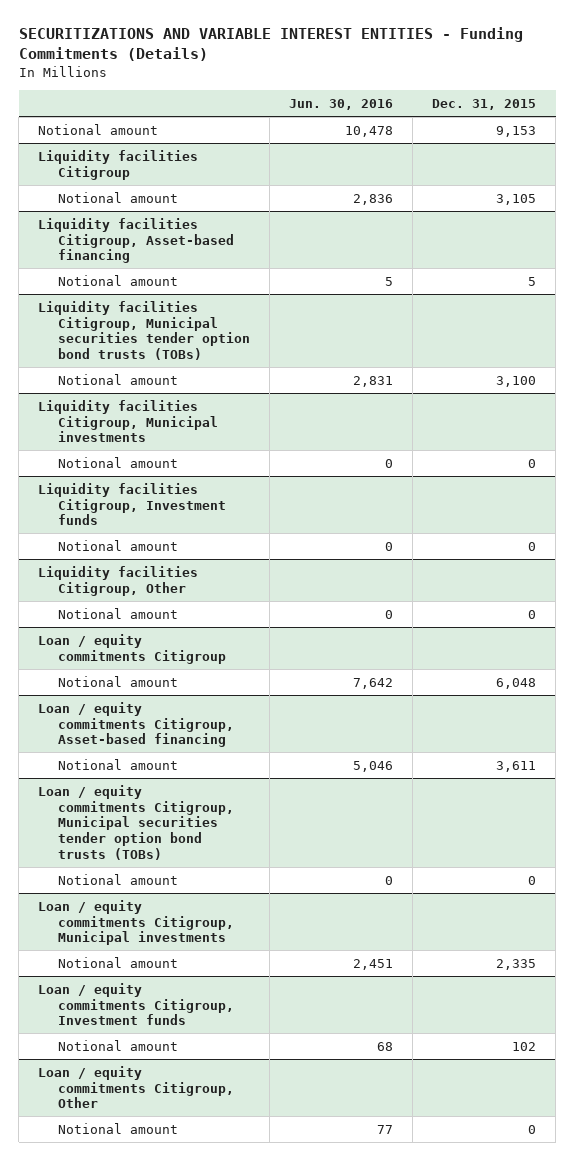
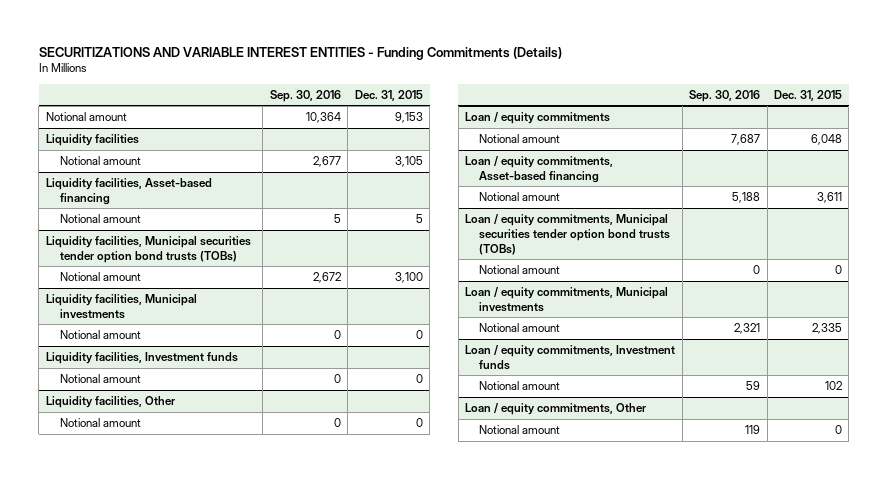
- | Jun. 30, 2016 | Dec. 31, 2015
+ | Sep. 30, 2016 | Dec. 31, 2015
- Liquidity facilities Citigroup
+ Liquidity facilities
- Liquidity facilities Citigroup, Asset-based financing
+ Liquidity facilities, Asset-based financing
- Liquidity facilities Citigroup, Municipal securities tender option bond trusts (TOBs)
+ Liquidity facilities, Municipal securities tender option bond trusts (TOBs)
- Liquidity facilities Citigroup, Municipal investments
+ Liquidity facilities, Municipal investments
- Liquidity facilities Citigroup, Investment funds
+ Liquidity facilities, Investment funds
- Liquidity facilities Citigroup, Other
+ Liquidity facilities, Other
- Loan / equity commitments Citigroup
+ Loan / equity commitments
- Loan / equity commitments Citigroup, Asset-based financing
+ Loan / equity commitments, Asset-based financing
- Loan / equity commitments Citigroup, Municipal securities tender option bond trusts (TOBs)
+ Loan / equity commitments, Municipal securities tender option bond trusts (TOBs)
- Loan / equity commitments Citigroup, Municipal investments
+ Loan / equity commitments, Municipal investments
- Loan / equity commitments Citigroup, Investment funds
+ Loan / equity commitments, Investment funds
- Loan / equity commitments Citigroup, Other
+ Loan / equity commitments, Other

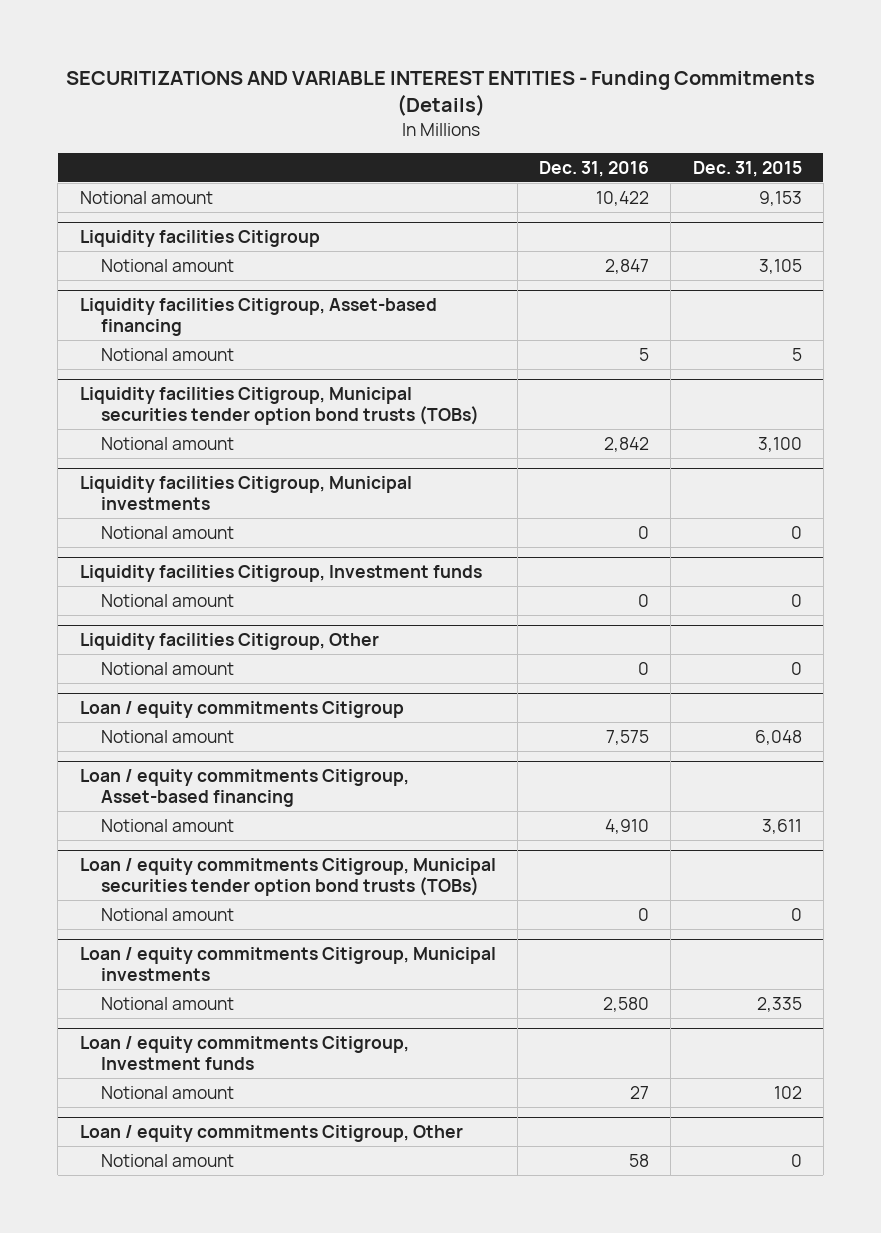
- | Sep. 30, 2016 | Dec. 31, 2015
+ | Dec. 31, 2016 | Dec. 31, 2015
- Liquidity facilities
+ Liquidity facilities Citigroup
- Liquidity facilities, Asset-based financing
+ Liquidity facilities Citigroup, Asset-based financing
- Liquidity facilities, Municipal securities tender option bond trusts (TOBs)
+ Liquidity facilities Citigroup, Municipal securities tender option bond trusts (TOBs)
- Liquidity facilities, Municipal investments
+ Liquidity facilities Citigroup, Municipal investments
- Liquidity facilities, Investment funds
+ Liquidity facilities Citigroup, Investment funds
- Liquidity facilities, Other
+ Liquidity facilities Citigroup, Other
- Loan / equity commitments
+ Loan / equity commitments Citigroup
- Loan / equity commitments, Asset-based financing
+ Loan / equity commitments Citigroup, Asset-based financing
- Loan / equity commitments, Municipal securities tender option bond trusts (TOBs)
+ Loan / equity commitments Citigroup, Municipal securities tender option bond trusts (TOBs)
- Loan / equity commitments, Municipal investments
+ Loan / equity commitments Citigroup, Municipal investments
- Loan / equity commitments, Investment funds
+ Loan / equity commitments Citigroup, Investment funds
- Loan / equity commitments, Other
+ Loan / equity commitments Citigroup, Other

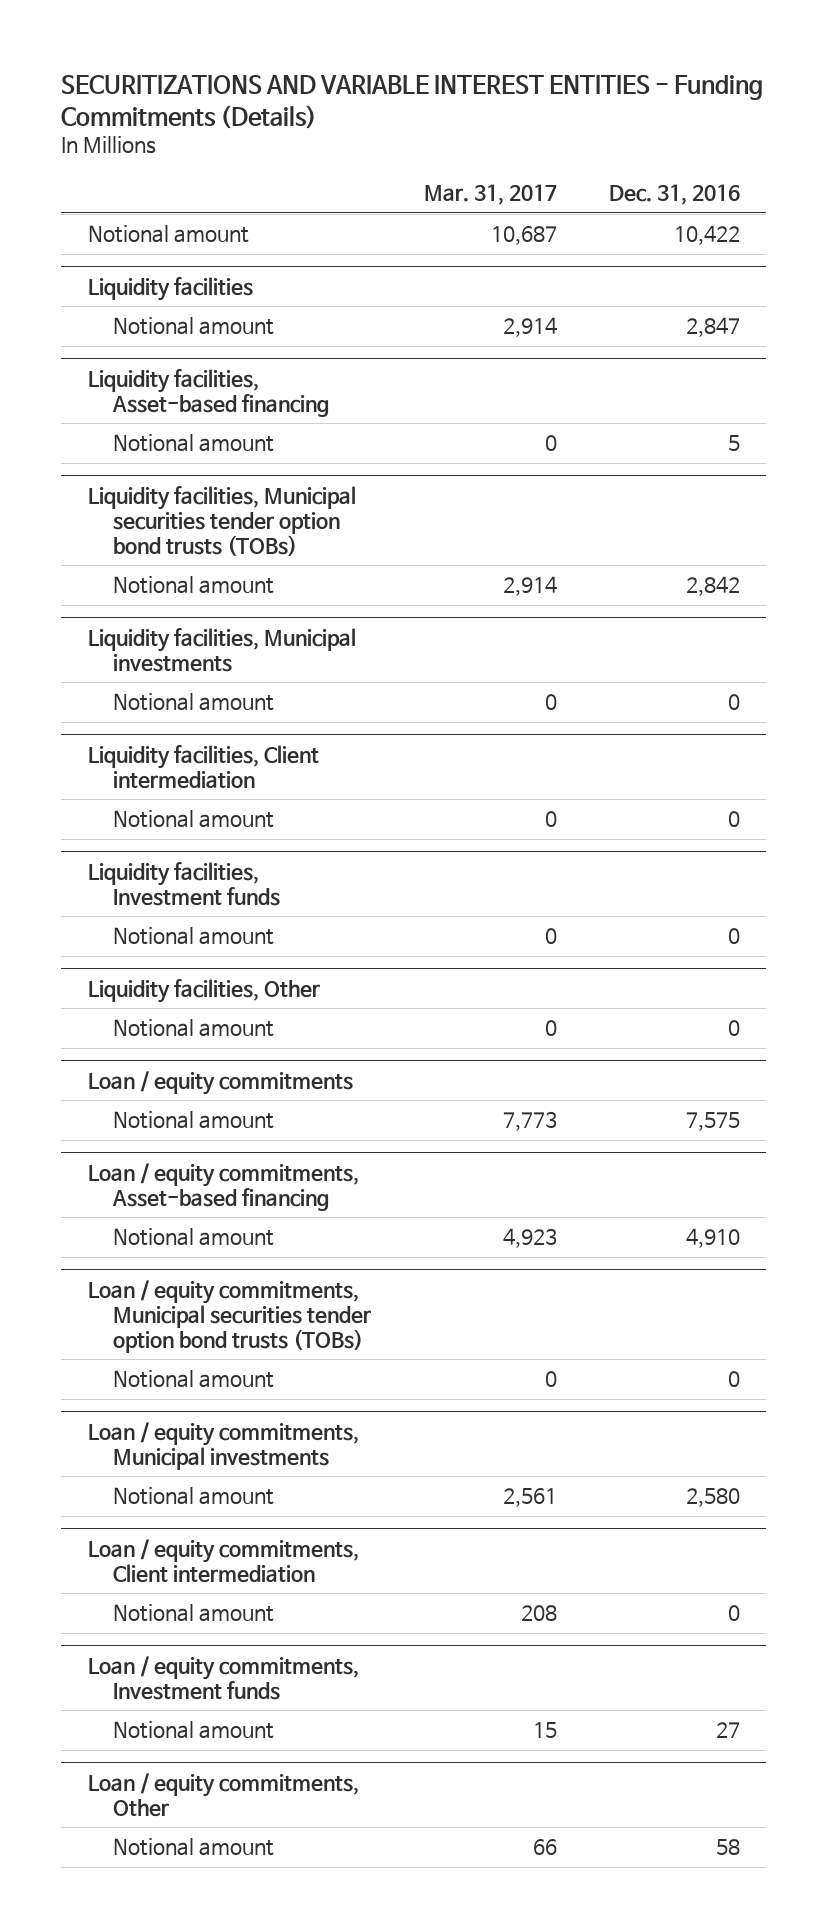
- | Dec. 31, 2016 | Dec. 31, 2015
+ | Mar. 31, 2017 | Dec. 31, 2016
- Liquidity facilities Citigroup
+ Liquidity facilities
- Liquidity facilities Citigroup, Asset-based financing
+ Liquidity facilities, Asset-based financing
- Liquidity facilities Citigroup, Municipal securities tender option bond trusts (TOBs)
+ Liquidity facilities, Municipal securities tender option bond trusts (TOBs)
- Liquidity facilities Citigroup, Municipal investments
+ Liquidity facilities, Municipal investments
- Liquidity facilities Citigroup, Investment funds
+ Liquidity facilities, Client intermediation
- Liquidity facilities Citigroup, Other
+ Liquidity facilities, Investment funds
- Loan / equity commitments Citigroup
+ Liquidity facilities, Other
+ Notional amount | 0 | 0
+ Loan / equity commitments
- Loan / equity commitments Citigroup, Asset-based financing
+ Loan / equity commitments, Asset-based financing
- Loan / equity commitments Citigroup, Municipal securities tender option bond trusts (TOBs)
+ Loan / equity commitments, Municipal securities tender option bond trusts (TOBs)
- Loan / equity commitments Citigroup, Municipal investments
+ Loan / equity commitments, Municipal investments
- Loan / equity commitments Citigroup, Investment funds
+ Loan / equity commitments, Client intermediation
+ Notional amount | 208 | 0
+ Loan / equity commitments, Investment funds
- Loan / equity commitments Citigroup, Other
+ Loan / equity commitments, Other

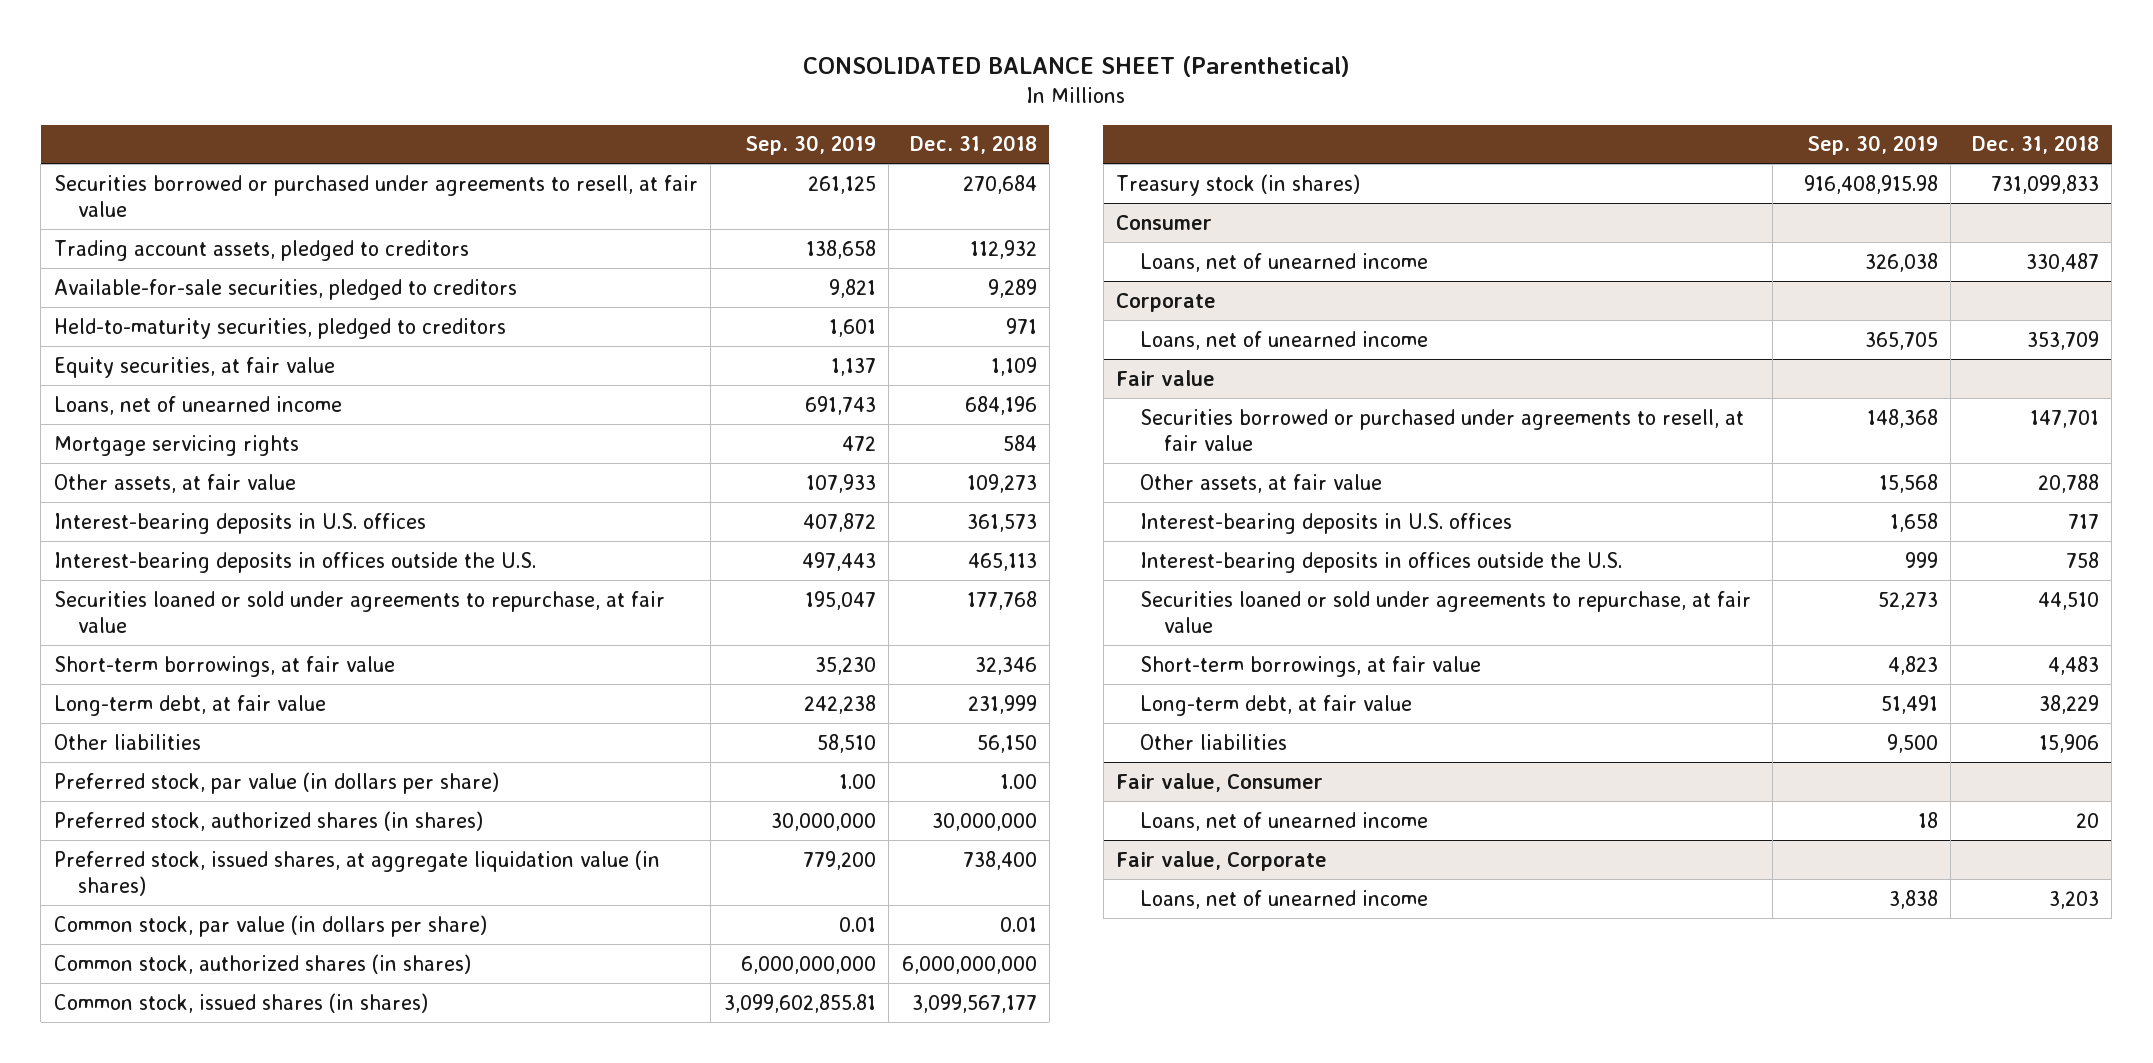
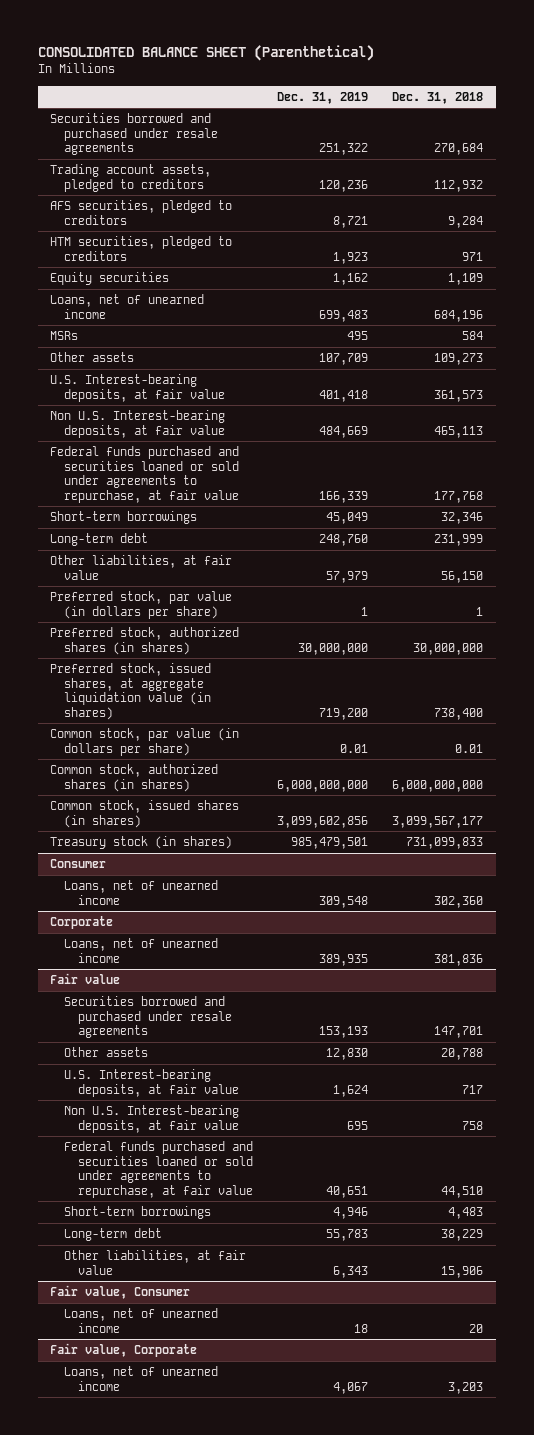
- | Sep. 30, 2019 | Dec. 31, 2018
+ | Dec. 31, 2019 | Dec. 31, 2018
- Securities borrowed or purchased under agreements to resell, at fair value | 261,125 | 270,684
+ Securities borrowed and purchased under resale agreements | 251,322 | 270,684
- Available-for-sale securities, pledged to creditors | 9,821 | 9,289
- Held-to-maturity securities, pledged to creditors | 1,601 | 971
- Equity securities, at fair value | 1,137 | 1,109
+ AFS securities, pledged to creditors | 8,721 | 9,284
+ HTM securities, pledged to creditors | 1,923 | 971
+ Equity securities | 1,162 | 1,109
- Mortgage servicing rights | 472 | 584
- Other assets, at fair value | 107,933 | 109,273
- Interest-bearing deposits in U.S. offices | 407,872 | 361,573
- Interest-bearing deposits in offices outside the U.S. | 497,443 | 465,113
- Securities loaned or sold under agreements to repurchase, at fair value | 195,047 | 177,768
- Short-term borrowings, at fair value | 35,230 | 32,346
- Long-term debt, at fair value | 242,238 | 231,999
- Other liabilities | 58,510 | 56,150
- Preferred stock, par value (in dollars per share) | 1.00 | 1.00
+ MSRs | 495 | 584
+ Other assets | 107,709 | 109,273
+ U.S. Interest-bearing deposits, at fair value | 401,418 | 361,573
+ Non U.S. Interest-bearing deposits, at fair value | 484,669 | 465,113
+ Federal funds purchased and securities loaned or sold under agreements to repurchase, at fair value | 166,339 | 177,768
+ Short-term borrowings | 45,049 | 32,346
+ Long-term debt | 248,760 | 231,999
+ Other liabilities, at fair value | 57,979 | 56,150
+ Preferred stock, par value (in dollars per share) | 1 | 1
@ Consumer
- Loans, net of unearned income | 326,038 | 330,487
+ Loans, net of unearned income | 309,548 | 302,360
@ Corporate
- Loans, net of unearned income | 365,705 | 353,709
+ Loans, net of unearned income | 389,935 | 381,836
@ Fair value
- Securities borrowed or purchased under agreements to resell, at fair value | 148,368 | 147,701
- Other assets, at fair value | 15,568 | 20,788
- Interest-bearing deposits in U.S. offices | 1,658 | 717
- Interest-bearing deposits in offices outside the U.S. | 999 | 758
- Securities loaned or sold under agreements to repurchase, at fair value | 52,273 | 44,510
- Short-term borrowings, at fair value | 4,823 | 4,483
- Long-term debt, at fair value | 51,491 | 38,229
- Other liabilities | 9,500 | 15,906
+ Securities borrowed and purchased under resale agreements | 153,193 | 147,701
+ Other assets | 12,830 | 20,788
+ U.S. Interest-bearing deposits, at fair value | 1,624 | 717
+ Non U.S. Interest-bearing deposits, at fair value | 695 | 758
+ Federal funds purchased and securities loaned or sold under agreements to repurchase, at fair value | 40,651 | 44,510
+ Short-term borrowings | 4,946 | 4,483
+ Long-term debt | 55,783 | 38,229
+ Other liabilities, at fair value | 6,343 | 15,906

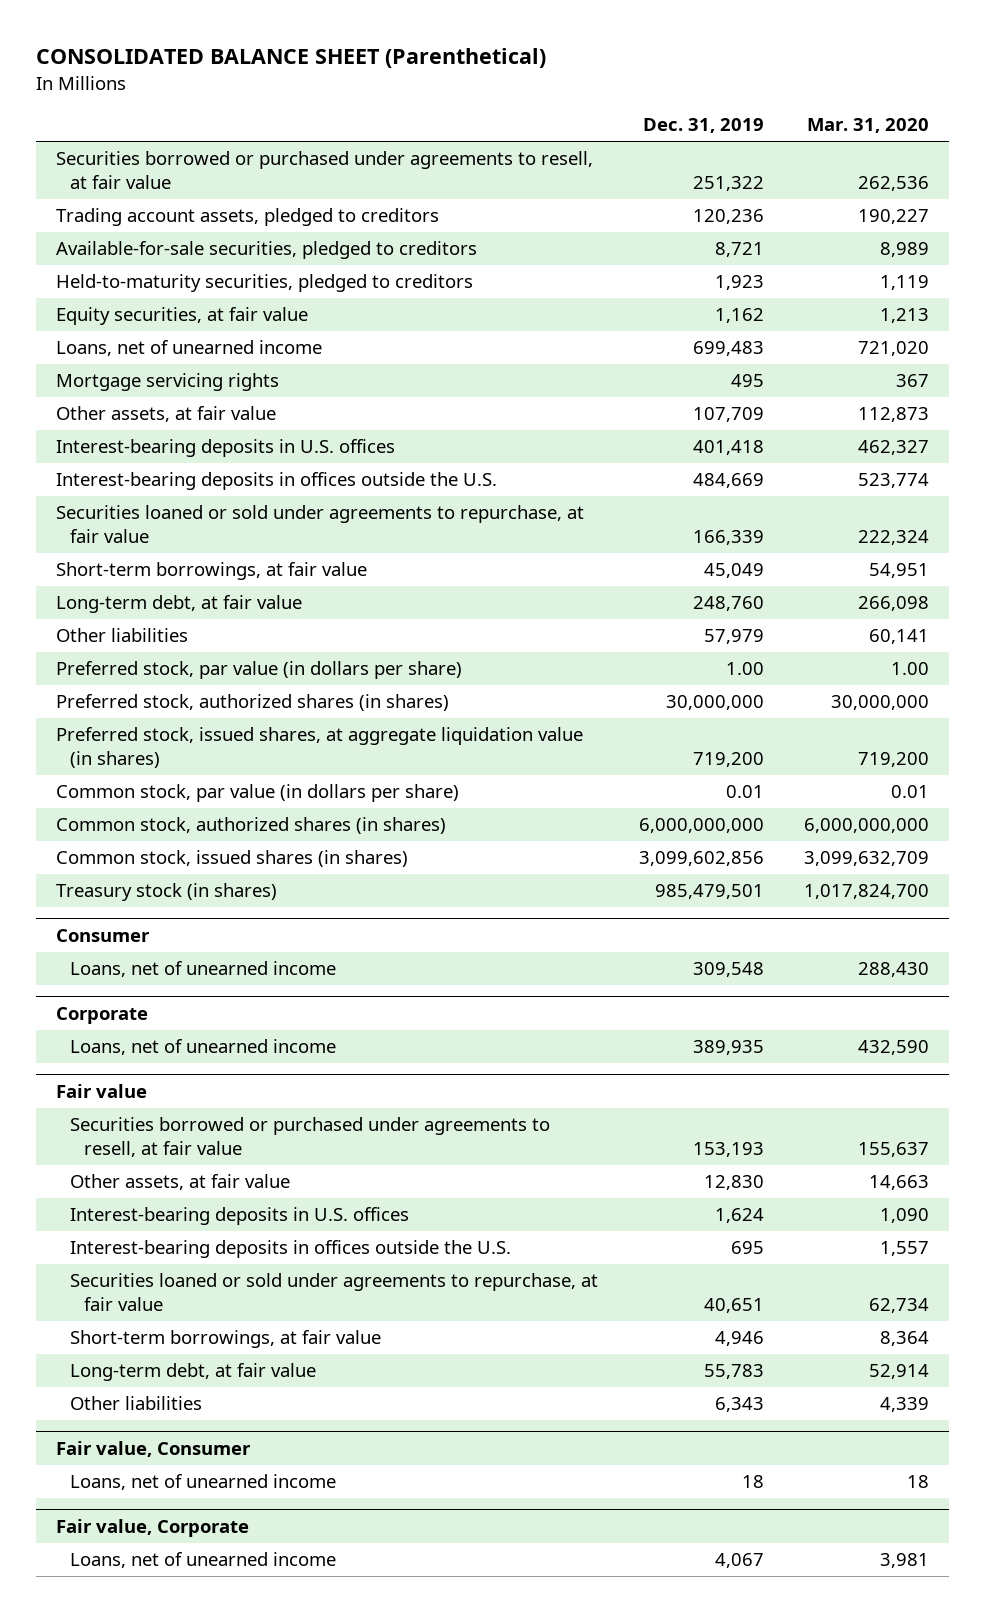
- | Dec. 31, 2019 | Dec. 31, 2018
+ | Dec. 31, 2019 | Mar. 31, 2020
- Securities borrowed and purchased under resale agreements | 251,322 | 270,684
+ Securities borrowed or purchased under agreements to resell, at fair value | 251,322 | 262,536
- AFS securities, pledged to creditors | 8,721 | 9,284
- HTM securities, pledged to creditors | 1,923 | 971
- Equity securities | 1,162 | 1,109
+ Available-for-sale securities, pledged to creditors | 8,721 | 8,989
+ Held-to-maturity securities, pledged to creditors | 1,923 | 1,119
+ Equity securities, at fair value | 1,162 | 1,213
- MSRs | 495 | 584
- Other assets | 107,709 | 109,273
- U.S. Interest-bearing deposits, at fair value | 401,418 | 361,573
- Non U.S. Interest-bearing deposits, at fair value | 484,669 | 465,113
- Federal funds purchased and securities loaned or sold under agreements to repurchase, at fair value | 166,339 | 177,768
- Short-term borrowings | 45,049 | 32,346
- Long-term debt | 248,760 | 231,999
- Other liabilities, at fair value | 57,979 | 56,150
- Preferred stock, par value (in dollars per share) | 1 | 1
+ Mortgage servicing rights | 495 | 367
+ Other assets, at fair value | 107,709 | 112,873
+ Interest-bearing deposits in U.S. offices | 401,418 | 462,327
+ Interest-bearing deposits in offices outside the U.S. | 484,669 | 523,774
+ Securities loaned or sold under agreements to repurchase, at fair value | 166,339 | 222,324
+ Short-term borrowings, at fair value | 45,049 | 54,951
+ Long-term debt, at fair value | 248,760 | 266,098
+ Other liabilities | 57,979 | 60,141
+ Preferred stock, par value (in dollars per share) | 1.00 | 1.00
@ Fair value
- Securities borrowed and purchased under resale agreements | 153,193 | 147,701
- Other assets | 12,830 | 20,788
- U.S. Interest-bearing deposits, at fair value | 1,624 | 717
- Non U.S. Interest-bearing deposits, at fair value | 695 | 758
- Federal funds purchased and securities loaned or sold under agreements to repurchase, at fair value | 40,651 | 44,510
- Short-term borrowings | 4,946 | 4,483
- Long-term debt | 55,783 | 38,229
- Other liabilities, at fair value | 6,343 | 15,906
+ Securities borrowed or purchased under agreements to resell, at fair value | 153,193 | 155,637
+ Other assets, at fair value | 12,830 | 14,663
+ Interest-bearing deposits in U.S. offices | 1,624 | 1,090
+ Interest-bearing deposits in offices outside the U.S. | 695 | 1,557
+ Securities loaned or sold under agreements to repurchase, at fair value | 40,651 | 62,734
+ Short-term borrowings, at fair value | 4,946 | 8,364
+ Long-term debt, at fair value | 55,783 | 52,914
+ Other liabilities | 6,343 | 4,339

